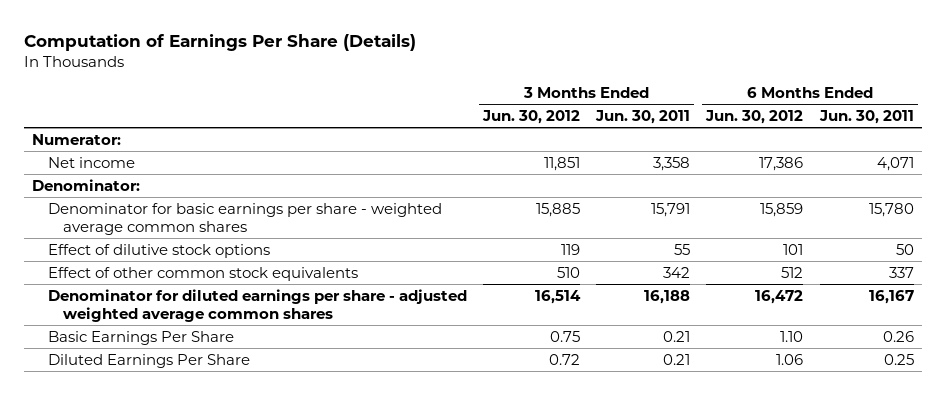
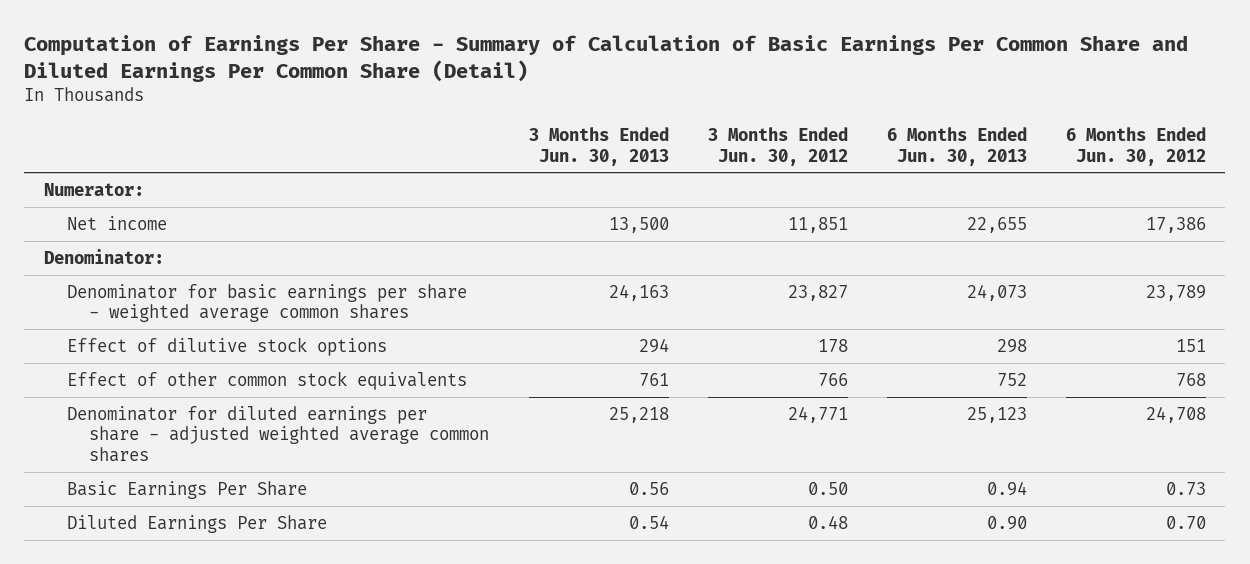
- Computation of Earnings Per Share (Details)
+ Computation of Earnings Per Share - Summary of Calculation of Basic Earnings Per Common Share and Diluted Earnings Per Common Share (Detail)
- | 3 Months Ended Jun. 30, 2012 | 3 Months Ended Jun. 30, 2011 | 6 Months Ended Jun. 30, 2012 | 6 Months Ended Jun. 30, 2011
+ | 3 Months Ended Jun. 30, 2013 | 3 Months Ended Jun. 30, 2012 | 6 Months Ended Jun. 30, 2013 | 6 Months Ended Jun. 30, 2012
- Denominator for basic earnings per share - weighted average common shares | 15,885 | 15,791 | 15,859 | 15,780
- Effect of dilutive stock options | 119 | 55 | 101 | 50
- Effect of other common stock equivalents | 510 | 342 | 512 | 337
- Denominator for diluted earnings per share - adjusted weighted average common shares | 16,514 | 16,188 | 16,472 | 16,167
- Basic Earnings Per Share | 0.75 | 0.21 | 1.10 | 0.26
- Diluted Earnings Per Share | 0.72 | 0.21 | 1.06 | 0.25
+ Denominator for basic earnings per share - weighted average common shares | 24,163 | 23,827 | 24,073 | 23,789
+ Effect of dilutive stock options | 294 | 178 | 298 | 151
+ Effect of other common stock equivalents | 761 | 766 | 752 | 768
+ Denominator for diluted earnings per share - adjusted weighted average common shares | 25,218 | 24,771 | 25,123 | 24,708
+ Basic Earnings Per Share | 0.56 | 0.50 | 0.94 | 0.73
+ Diluted Earnings Per Share | 0.54 | 0.48 | 0.90 | 0.70

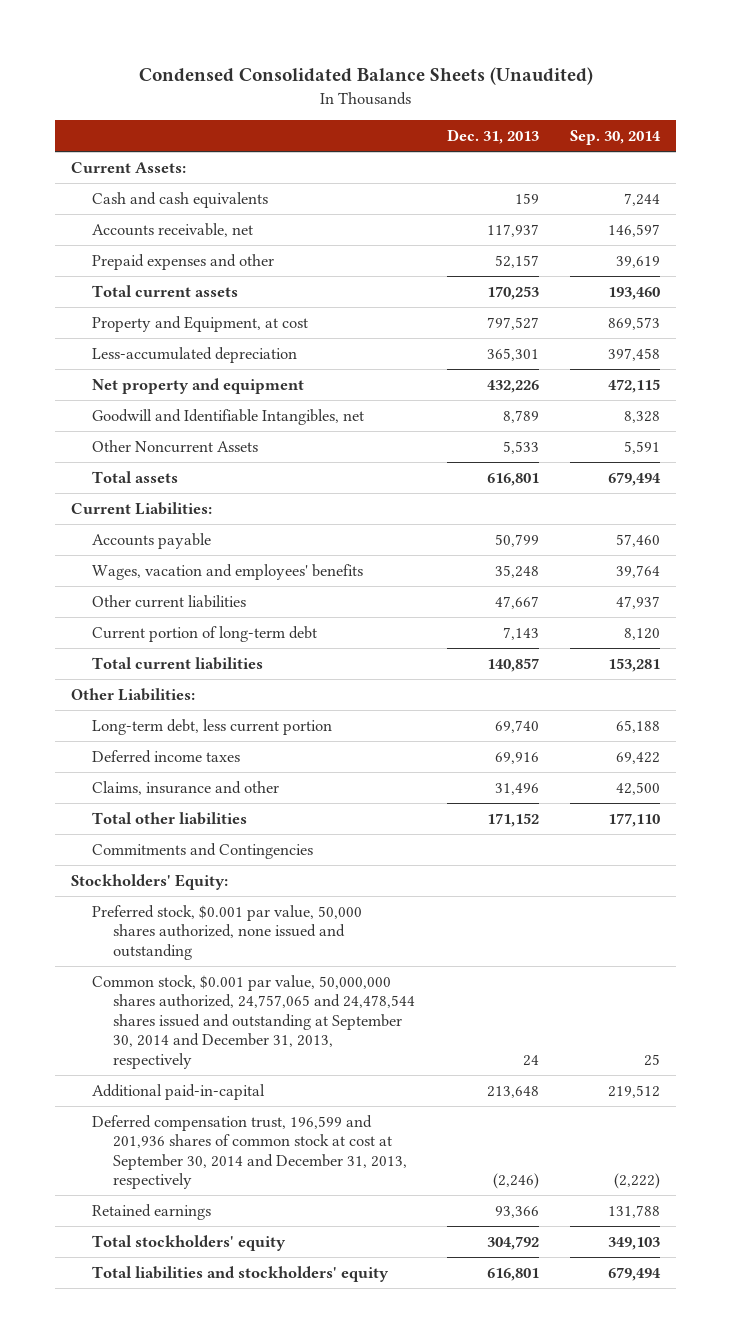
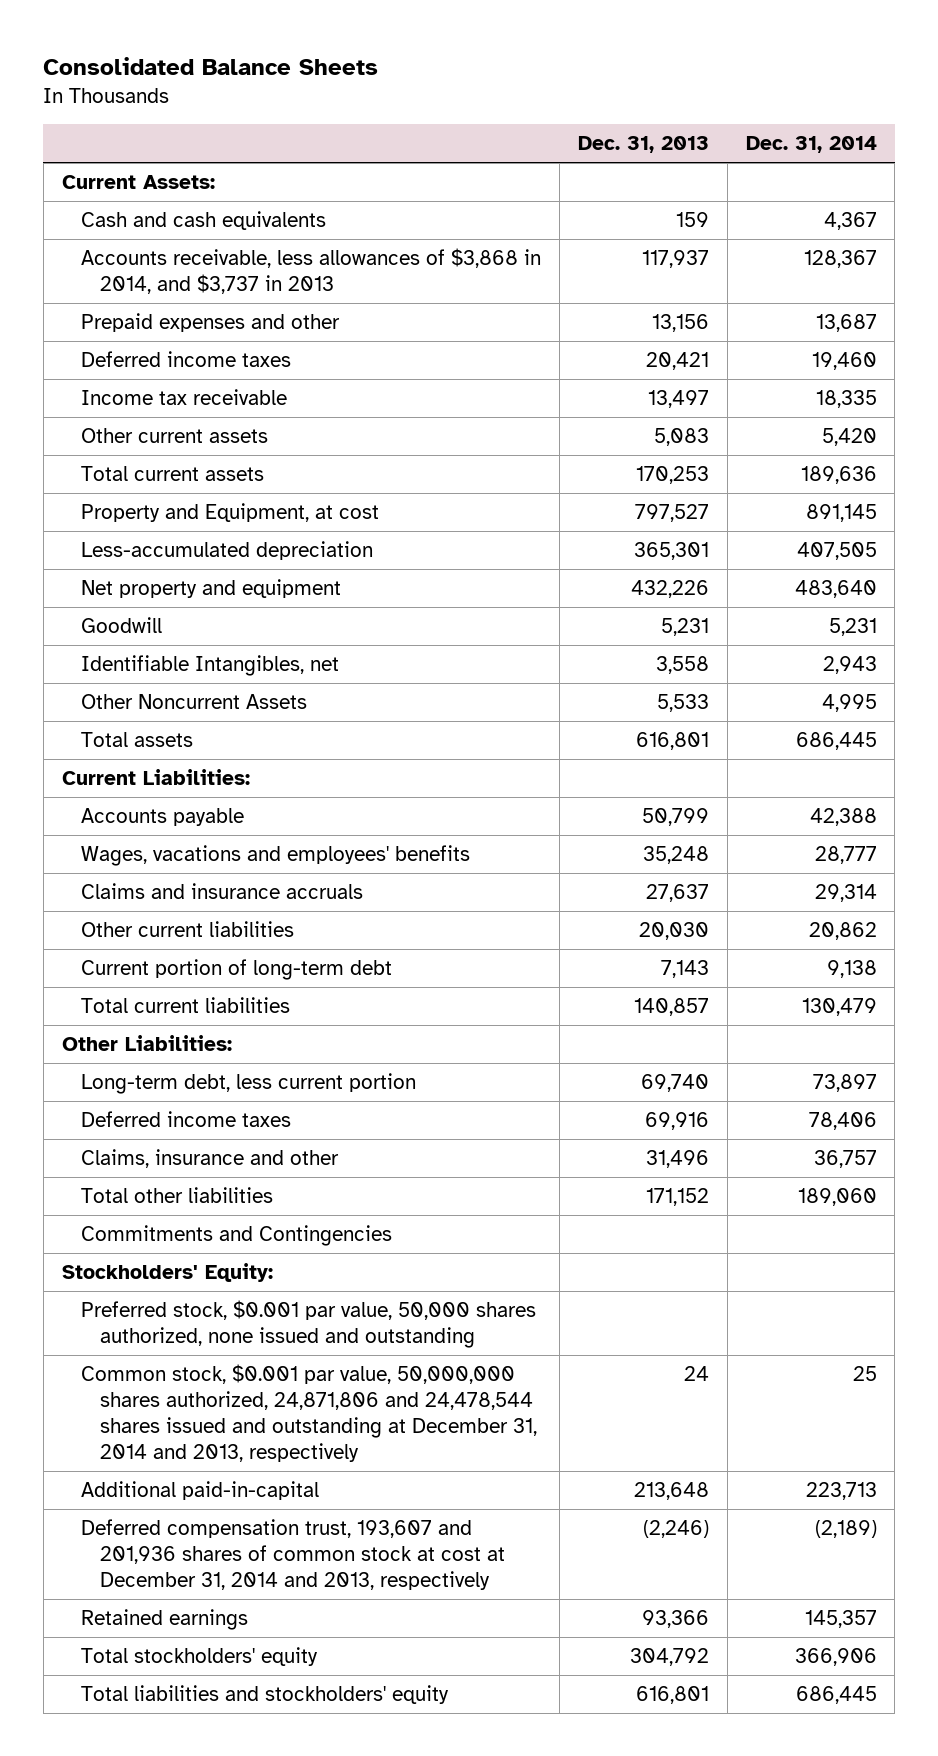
- Condensed Consolidated Balance Sheets (Unaudited)
+ Consolidated Balance Sheets
- | Dec. 31, 2013 | Sep. 30, 2014
+ | Dec. 31, 2013 | Dec. 31, 2014
- Accounts receivable, net | 117,937 | 146,597
- Prepaid expenses and other | 52,157 | 39,619
+ Accounts receivable, less allowances of $3,868 in 2014, and $3,737 in 2013 | 117,937 | 128,367
+ Prepaid expenses and other | 13,156 | 13,687
+ Deferred income taxes | 20,421 | 19,460
+ Income tax receivable | 13,497 | 18,335
+ Other current assets | 5,083 | 5,420
- Goodwill and Identifiable Intangibles, net | 8,789 | 8,328
+ Goodwill | 5,231 | 5,231
+ Identifiable Intangibles, net | 3,558 | 2,943
- Wages, vacation and employees' benefits | 35,248 | 39,764
- Other current liabilities | 47,667 | 47,937
+ Wages, vacations and employees' benefits | 35,248 | 28,777
+ Claims and insurance accruals | 27,637 | 29,314
+ Other current liabilities | 20,030 | 20,862
- Common stock, $0.001 par value, 50,000,000 shares authorized, 24,757,065 and 24,478,544 shares issued and outstanding at September 30, 2014 and December 31, 2013, respectively | 24 | 25
+ Common stock, $0.001 par value, 50,000,000 shares authorized, 24,871,806 and 24,478,544 shares issued and outstanding at December 31, 2014 and 2013, respectively | 24 | 25
- Deferred compensation trust, 196,599 and 201,936 shares of common stock at cost at September 30, 2014 and December 31, 2013, respectively | (2,246) | (2,222)
+ Deferred compensation trust, 193,607 and 201,936 shares of common stock at cost at December 31, 2014 and 2013, respectively | (2,246) | (2,189)

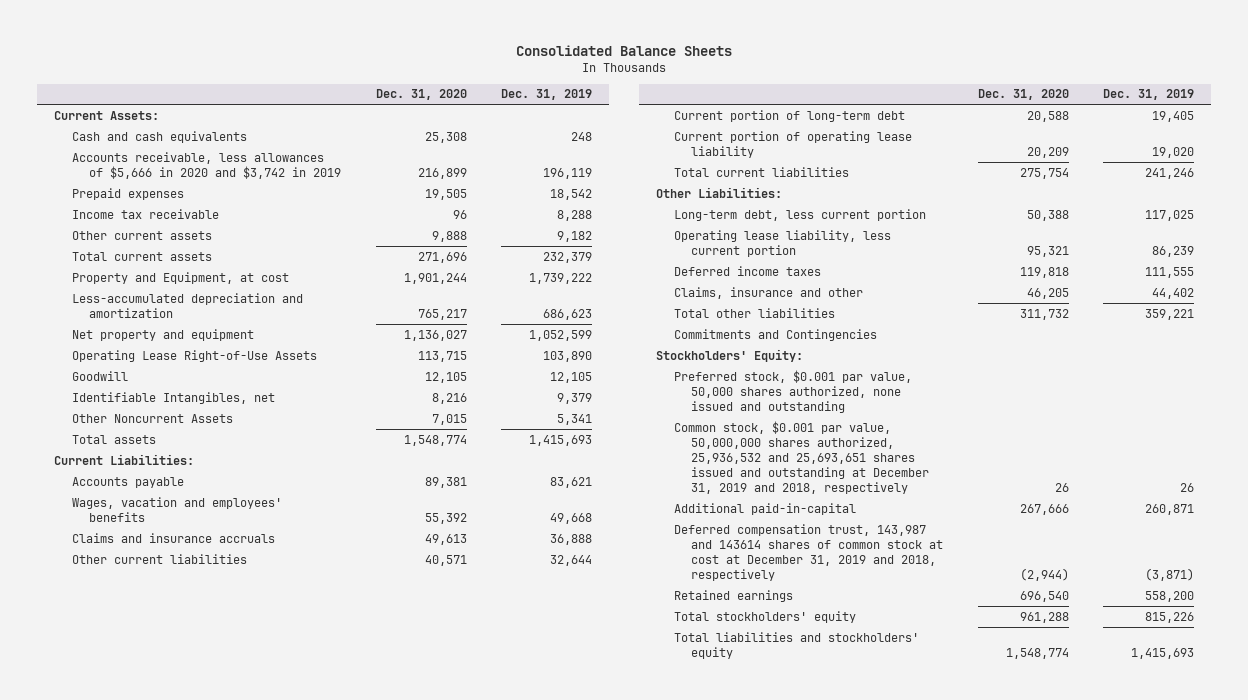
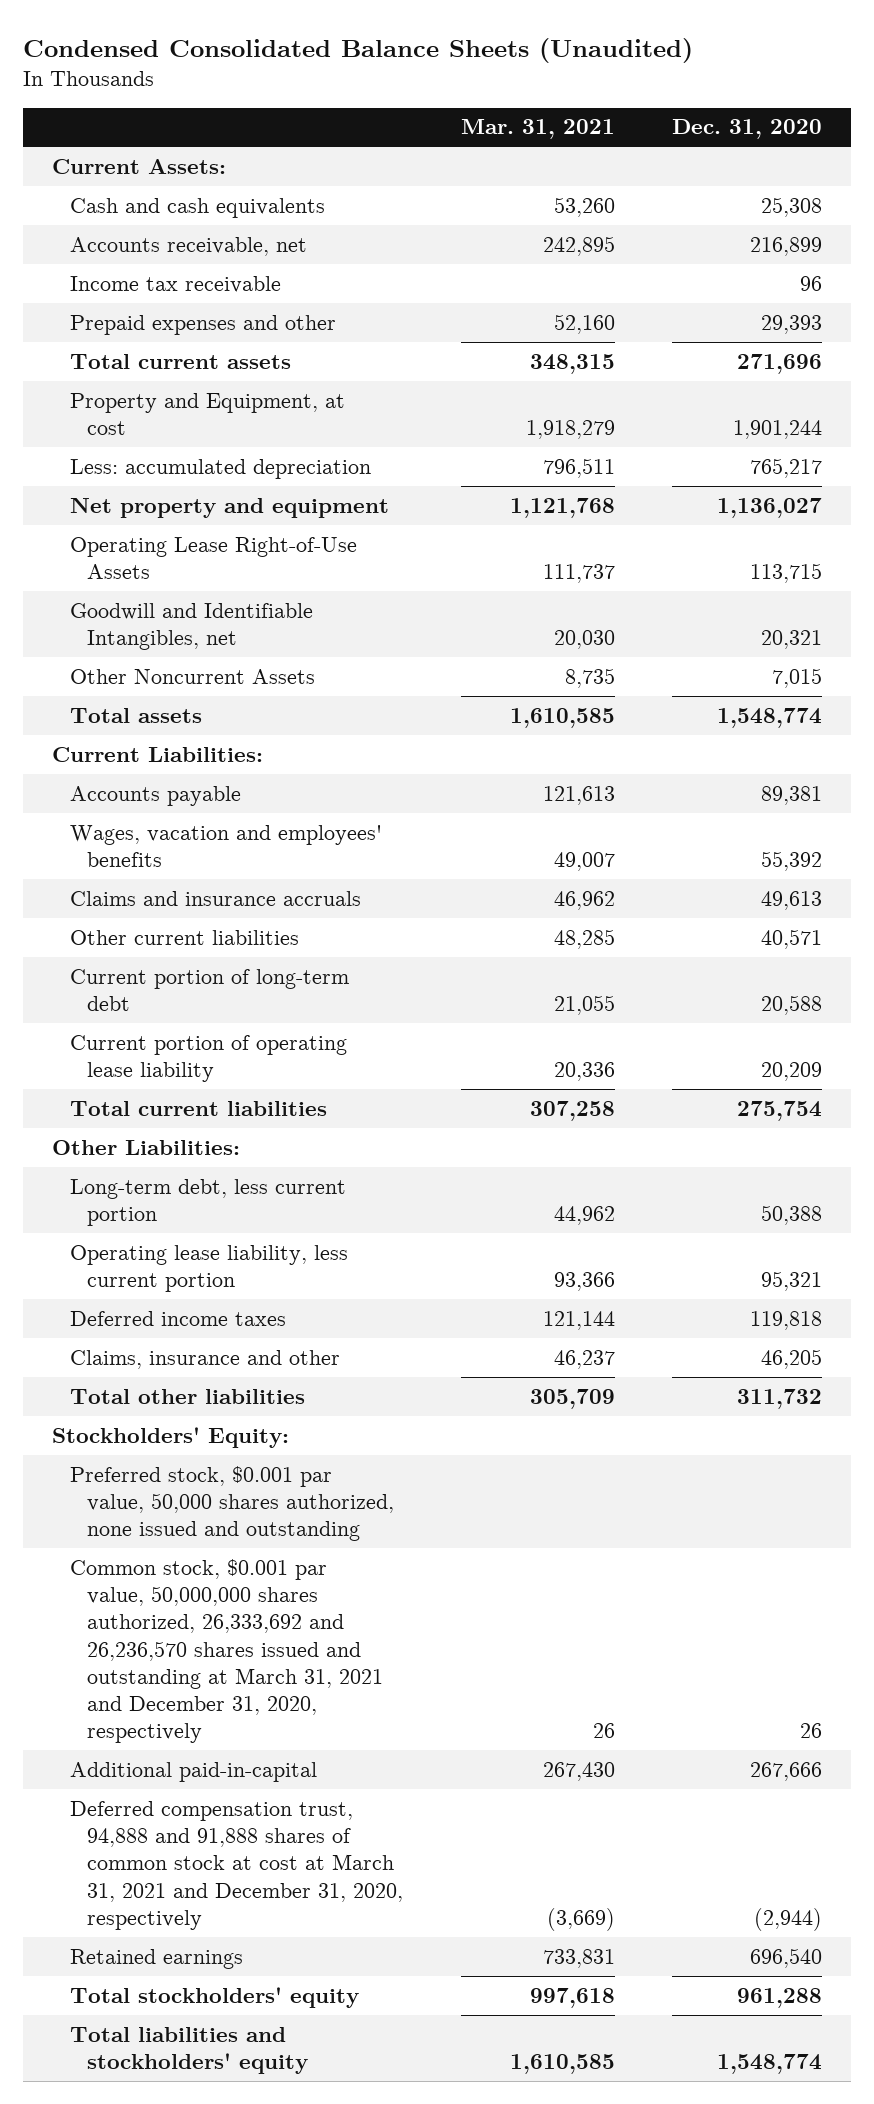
- Consolidated Balance Sheets
+ Condensed Consolidated Balance Sheets (Unaudited)
- | Dec. 31, 2020 | Dec. 31, 2019
+ | Mar. 31, 2021 | Dec. 31, 2020
- Accounts receivable, less allowances of $5,666 in 2020 and $3,742 in 2019 | 216,899 | 196,119
- Prepaid expenses | 19,505 | 18,542
+ Accounts receivable, net | 242,895 | 216,899
- Other current assets | 9,888 | 9,182
+ Prepaid expenses and other | 52,160 | 29,393
- Less-accumulated depreciation and amortization | 765,217 | 686,623
+ Less: accumulated depreciation | 796,511 | 765,217
- Goodwill | 12,105 | 12,105
- Identifiable Intangibles, net | 8,216 | 9,379
+ Goodwill and Identifiable Intangibles, net | 20,030 | 20,321
- Commitments and Contingencies
- Common stock, $0.001 par value, 50,000,000 shares authorized, 25,936,532 and 25,693,651 shares issued and outstanding at December 31, 2019 and 2018, respectively | 26 | 26
+ Common stock, $0.001 par value, 50,000,000 shares authorized, 26,333,692 and 26,236,570 shares issued and outstanding at March 31, 2021 and December 31, 2020, respectively | 26 | 26
- Deferred compensation trust, 143,987 and 143614 shares of common stock at cost at December 31, 2019 and 2018, respectively | (2,944) | (3,871)
+ Deferred compensation trust, 94,888 and 91,888 shares of common stock at cost at March 31, 2021 and December 31, 2020, respectively | (3,669) | (2,944)

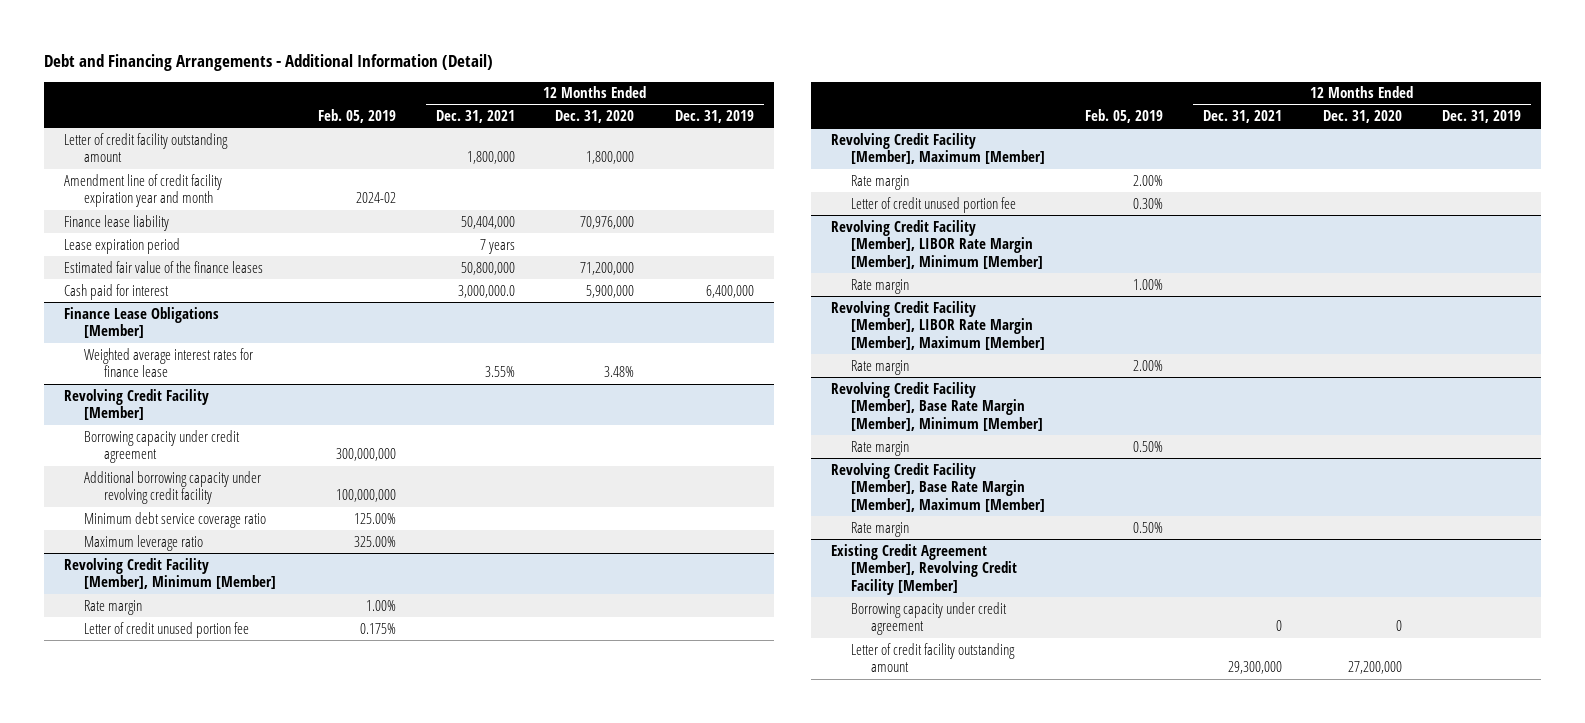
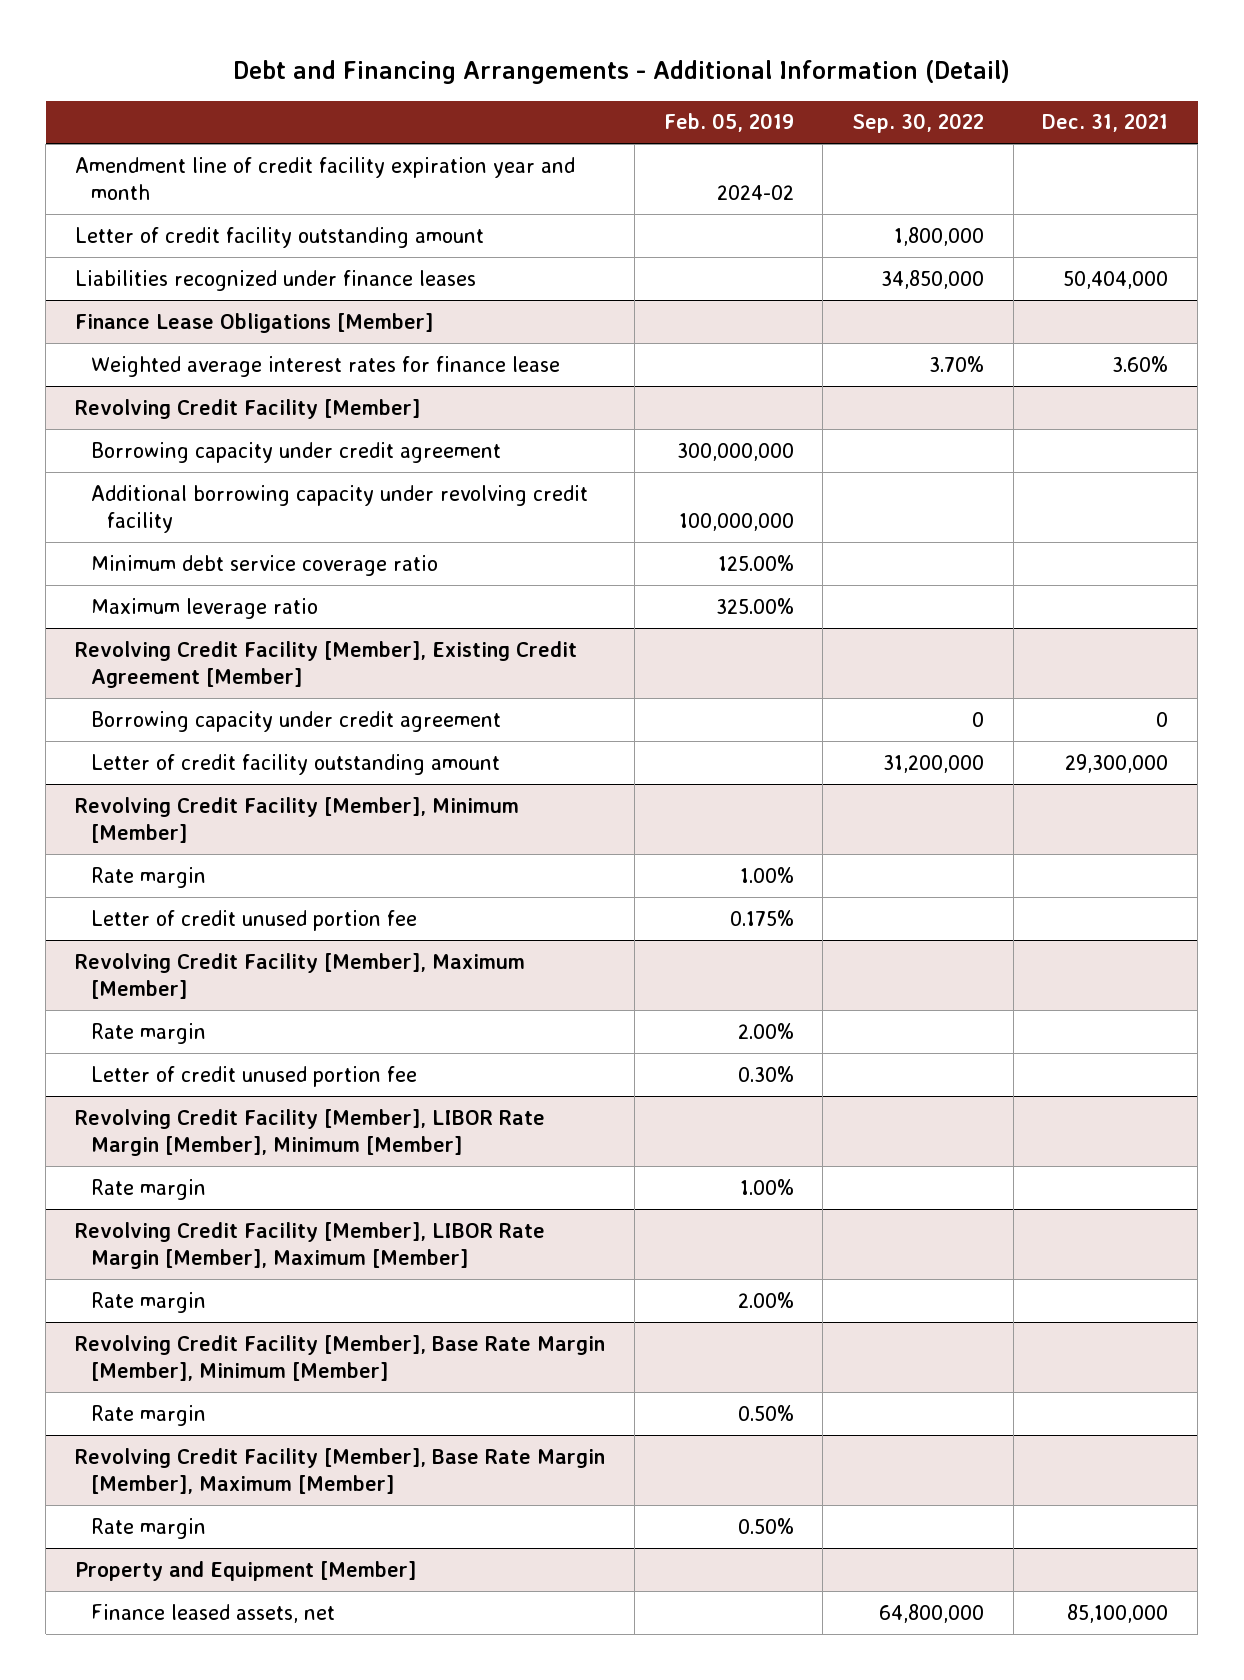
- | Feb. 05, 2019 | 12 Months Ended Dec. 31, 2021 | 12 Months Ended Dec. 31, 2020 | 12 Months Ended Dec. 31, 2019
+ | Feb. 05, 2019 | Sep. 30, 2022 | Dec. 31, 2021
- Finance lease liability | | 50,404,000 | 70,976,000 |
- Lease expiration period | | 7 years | |
- Estimated fair value of the finance leases | | 50,800,000 | 71,200,000 |
- Cash paid for interest | | 3,000,000.0 | 5,900,000 | 6,400,000
moved down: Letter of credit facility outstanding amount | | 1,800,000 |
+ Liabilities recognized under finance leases | | 34,850,000 | 50,404,000
+ Revolving Credit Facility [Member], Existing Credit Agreement [Member]
+ Borrowing capacity under credit agreement | | 0 | 0
+ Letter of credit facility outstanding amount | | 31,200,000 | 29,300,000
- Existing Credit Agreement [Member], Revolving Credit Facility [Member]
- Borrowing capacity under credit agreement | | 0 | 0 |
- Letter of credit facility outstanding amount | | 29,300,000 | 27,200,000 |
+ Property and Equipment [Member]
+ Finance leased assets, net | | 64,800,000 | 85,100,000

